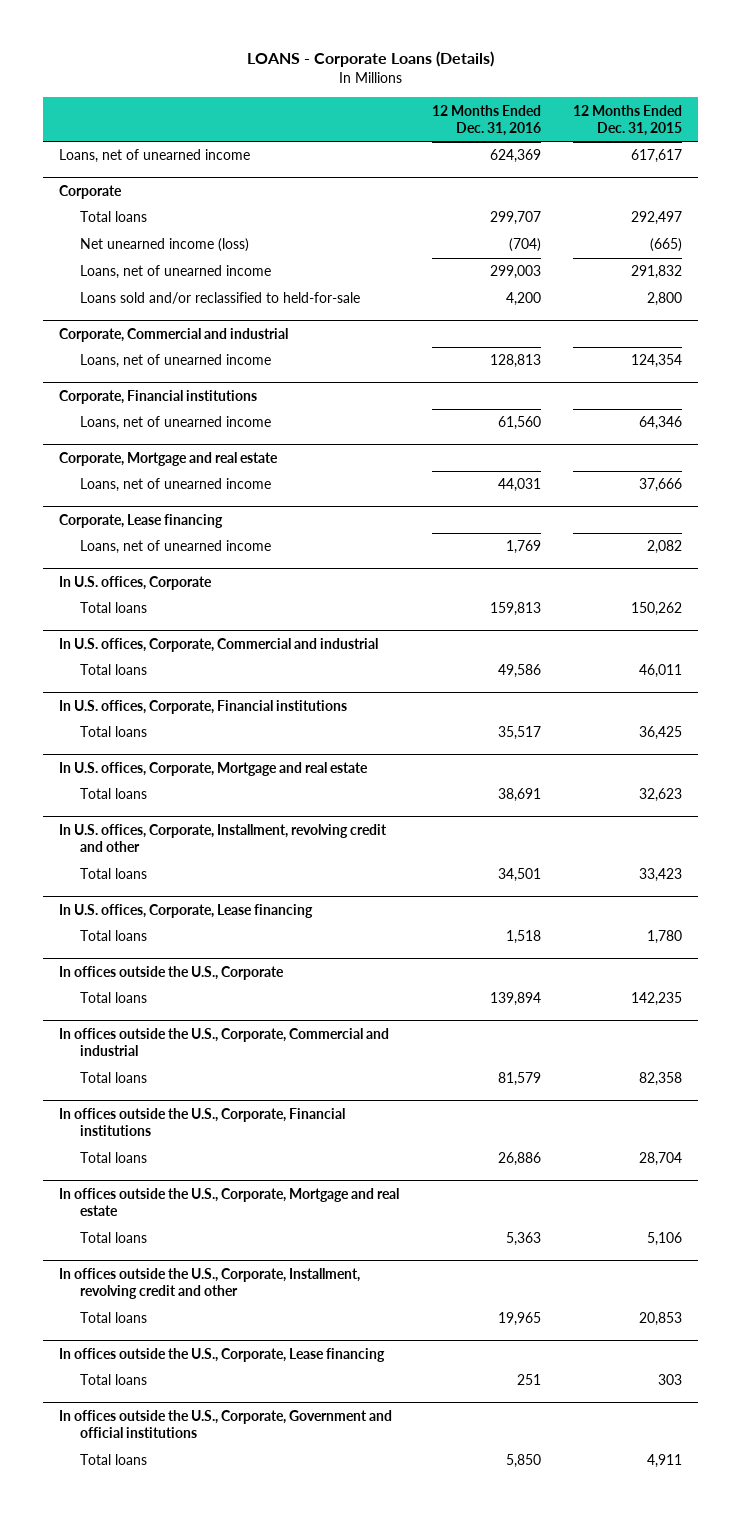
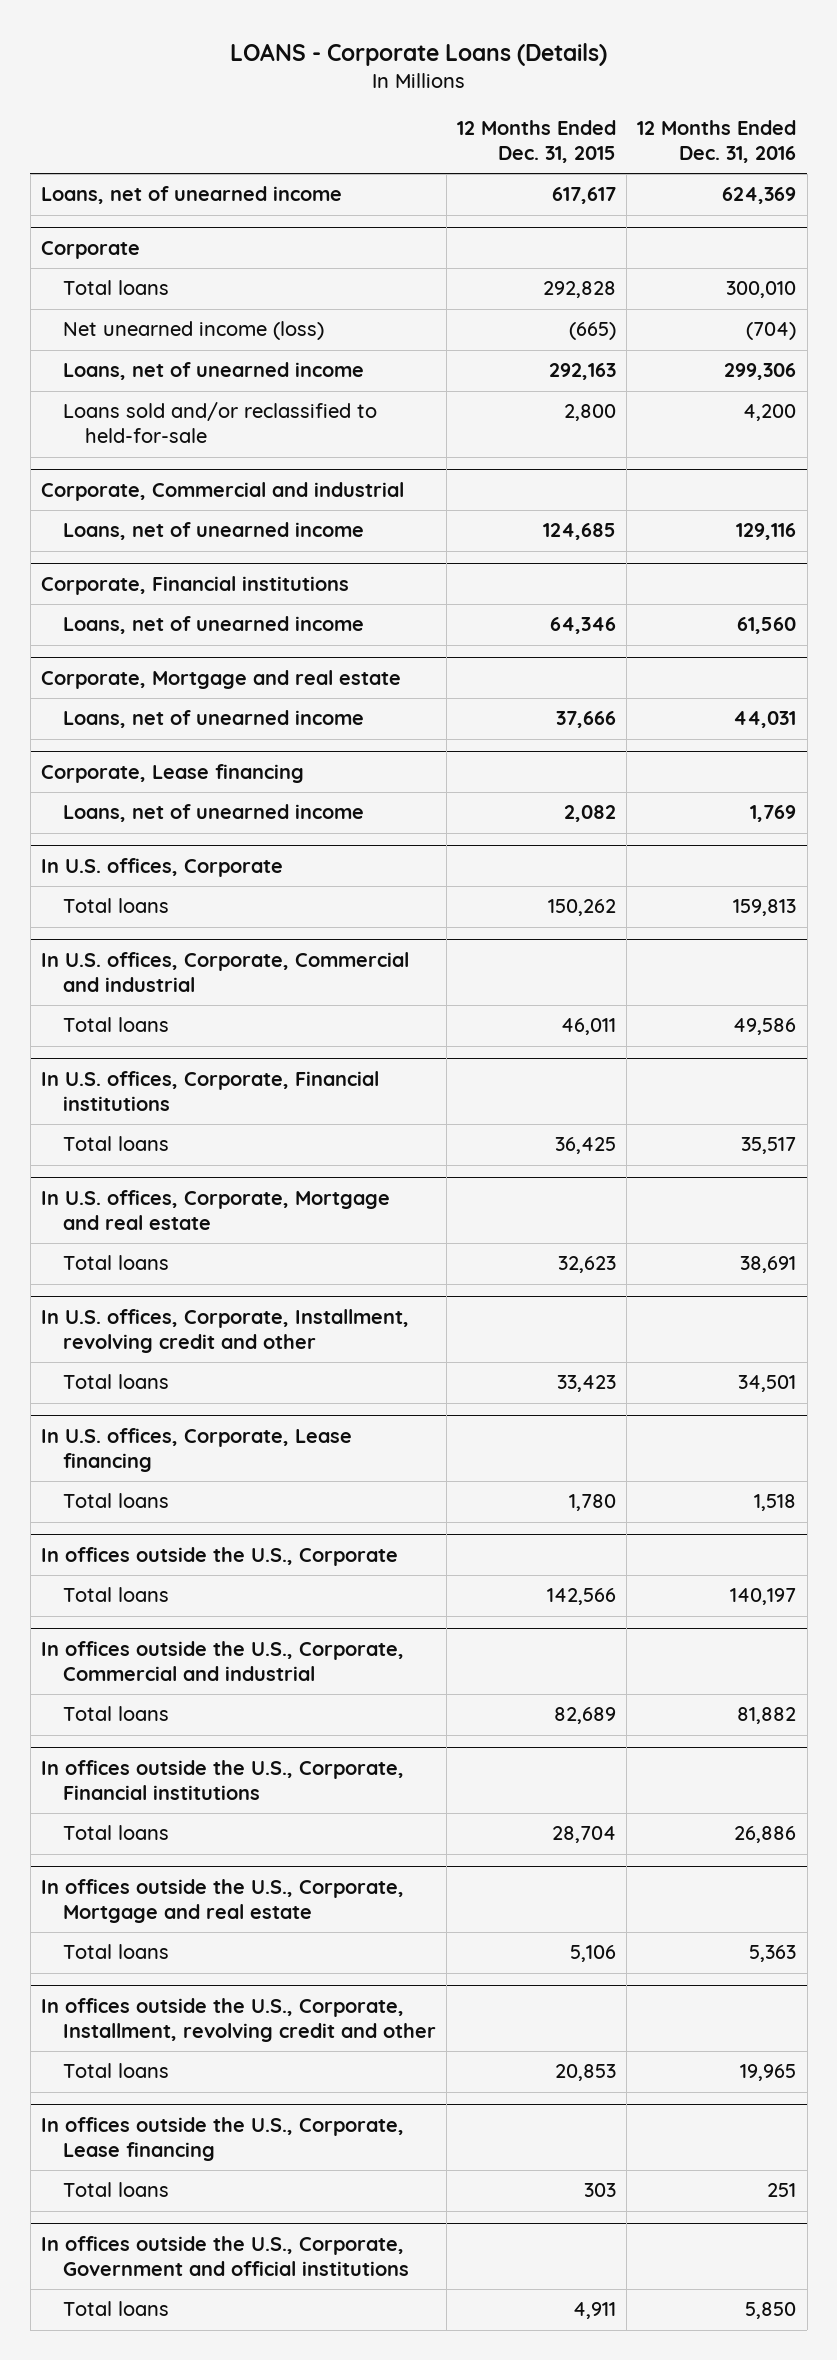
- | 12 Months Ended Dec. 31, 2016 | 12 Months Ended Dec. 31, 2015
+ | 12 Months Ended Dec. 31, 2015 | 12 Months Ended Dec. 31, 2016
@ Corporate
- Total loans | 299,707 | 292,497
+ Total loans | 292,828 | 300,010
- Loans, net of unearned income | 299,003 | 291,832
+ Loans, net of unearned income | 292,163 | 299,306
@ Corporate, Commercial and industrial
- Loans, net of unearned income | 128,813 | 124,354
+ Loans, net of unearned income | 124,685 | 129,116
@ In offices outside the U.S., Corporate
- Total loans | 139,894 | 142,235
+ Total loans | 142,566 | 140,197
@ In offices outside the U.S., Corporate, Commercial and industrial
- Total loans | 81,579 | 82,358
+ Total loans | 82,689 | 81,882

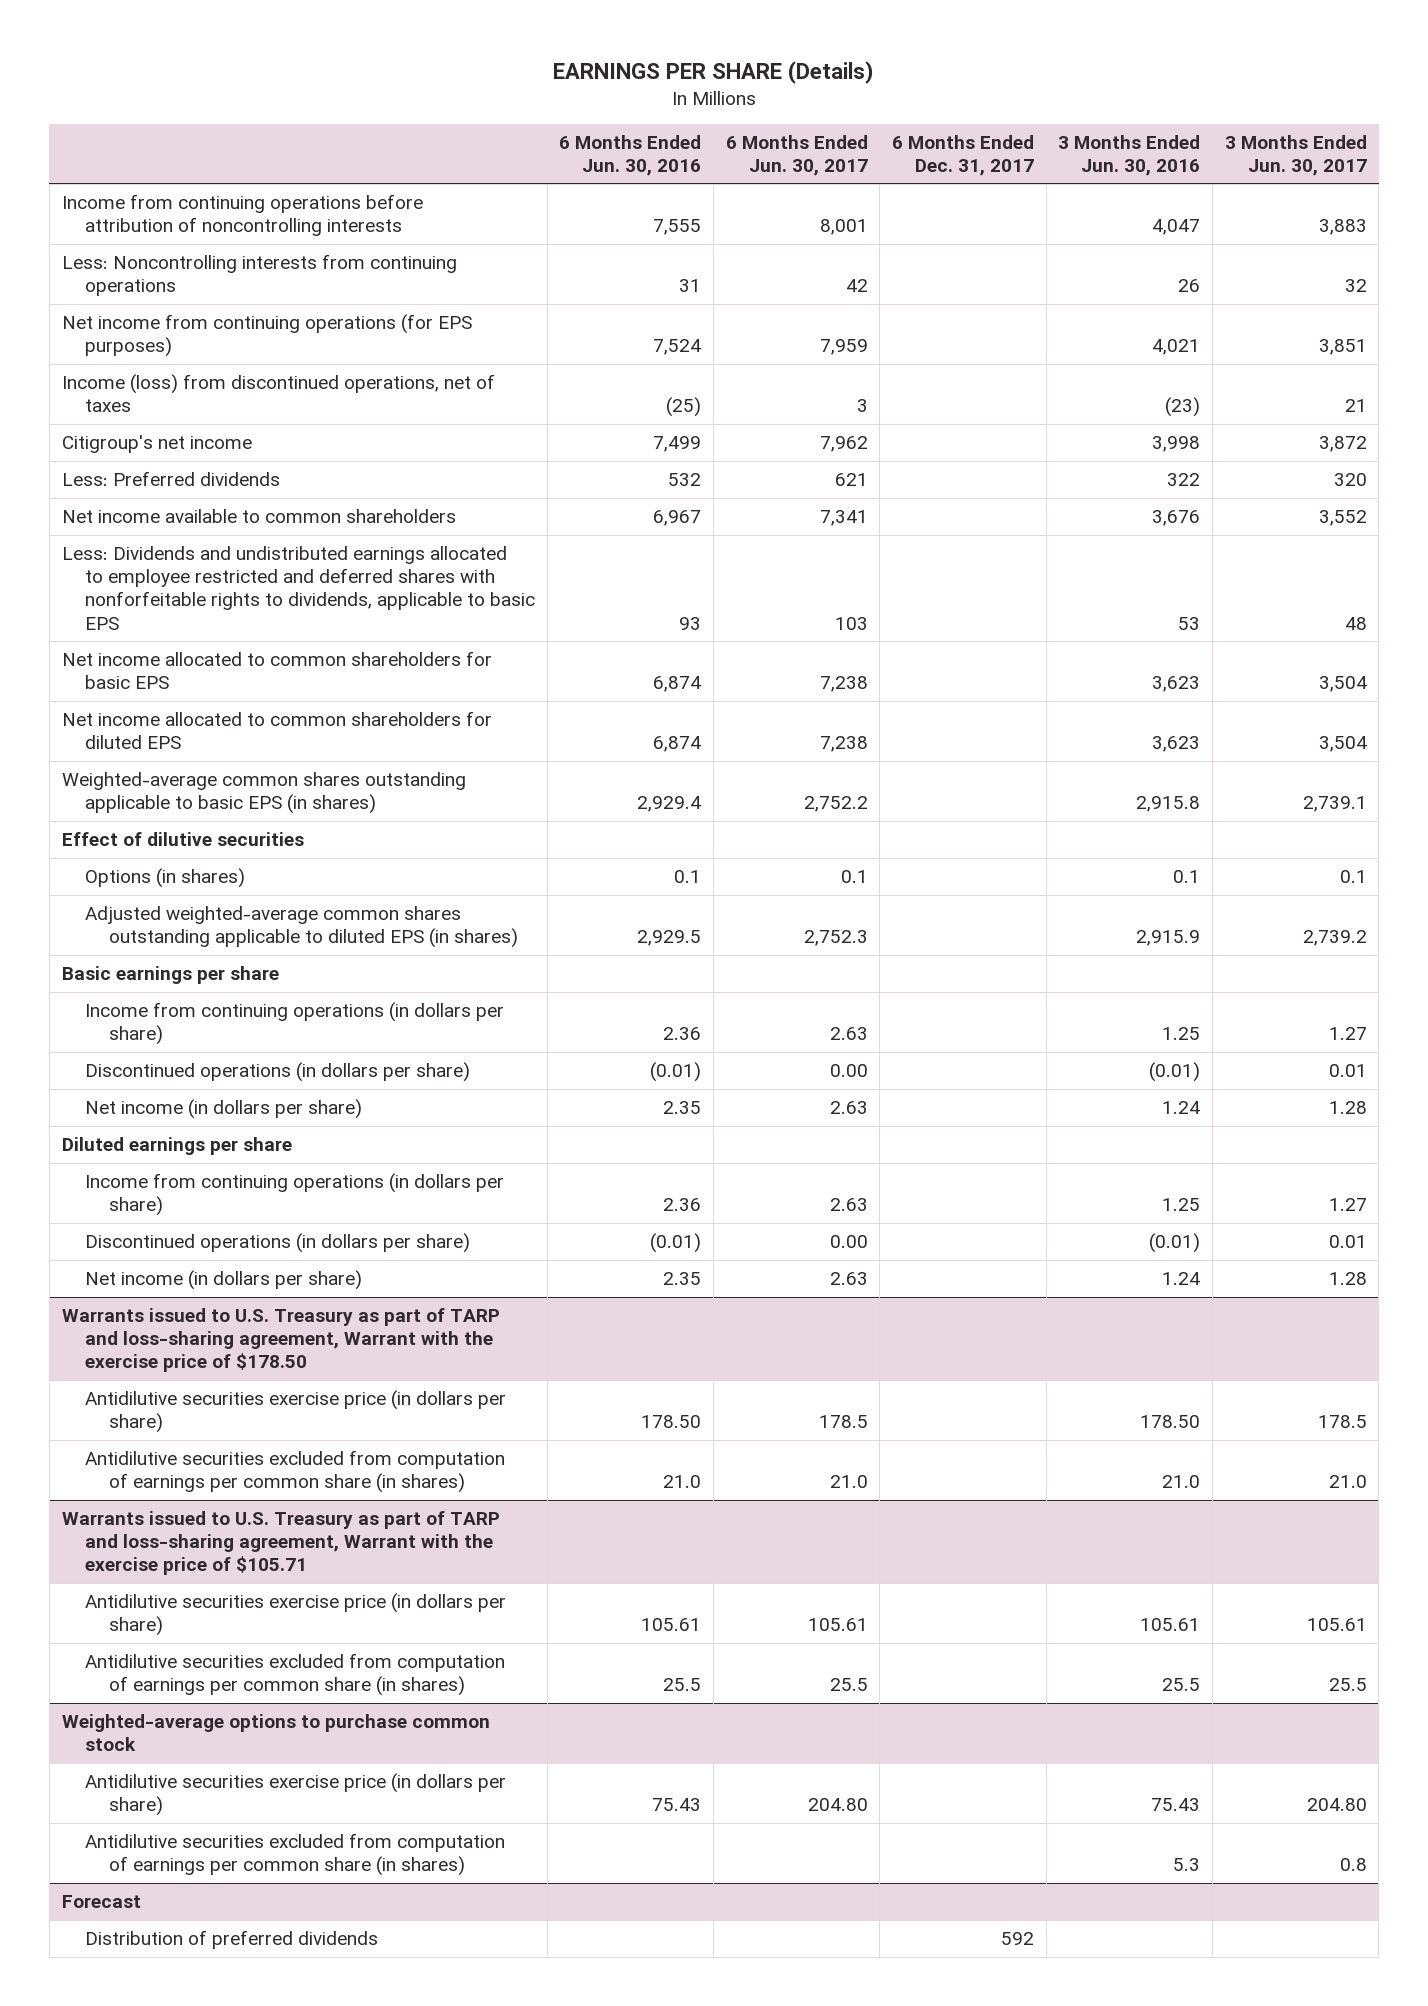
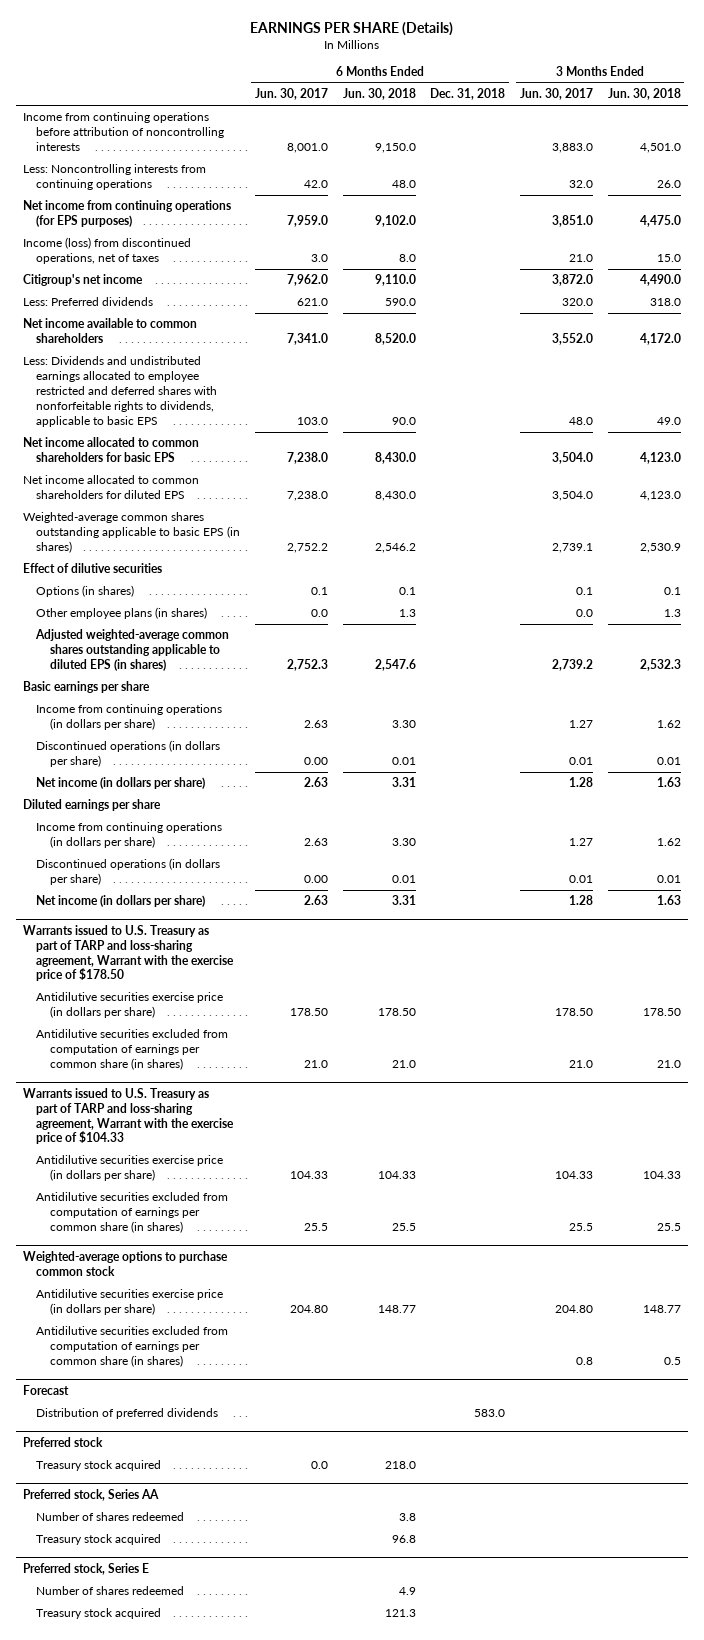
- | 6 Months Ended Jun. 30, 2016 | 6 Months Ended Jun. 30, 2017 | 6 Months Ended Dec. 31, 2017 | 3 Months Ended Jun. 30, 2016 | 3 Months Ended Jun. 30, 2017
+ | 6 Months Ended Jun. 30, 2017 | 6 Months Ended Jun. 30, 2018 | 6 Months Ended Dec. 31, 2018 | 3 Months Ended Jun. 30, 2017 | 3 Months Ended Jun. 30, 2018
- Income from continuing operations before attribution of noncontrolling interests | 7,555 | 8,001 | | 4,047 | 3,883
- Less: Noncontrolling interests from continuing operations | 31 | 42 | | 26 | 32
- Net income from continuing operations (for EPS purposes) | 7,524 | 7,959 | | 4,021 | 3,851
- Income (loss) from discontinued operations, net of taxes | (25) | 3 | | (23) | 21
- Citigroup's net income | 7,499 | 7,962 | | 3,998 | 3,872
- Less: Preferred dividends | 532 | 621 | | 322 | 320
- Net income available to common shareholders | 6,967 | 7,341 | | 3,676 | 3,552
- Less: Dividends and undistributed earnings allocated to employee restricted and deferred shares with nonforfeitable rights to dividends, applicable to basic EPS | 93 | 103 | | 53 | 48
- Net income allocated to common shareholders for basic EPS | 6,874 | 7,238 | | 3,623 | 3,504
- Net income allocated to common shareholders for diluted EPS | 6,874 | 7,238 | | 3,623 | 3,504
+ Income from continuing operations before attribution of noncontrolling interests | 8,001.0 | 9,150.0 | | 3,883.0 | 4,501.0
+ Less: Noncontrolling interests from continuing operations | 42.0 | 48.0 | | 32.0 | 26.0
+ Net income from continuing operations (for EPS purposes) | 7,959.0 | 9,102.0 | | 3,851.0 | 4,475.0
+ Income (loss) from discontinued operations, net of taxes | 3.0 | 8.0 | | 21.0 | 15.0
+ Citigroup's net income | 7,962.0 | 9,110.0 | | 3,872.0 | 4,490.0
+ Less: Preferred dividends | 621.0 | 590.0 | | 320.0 | 318.0
+ Net income available to common shareholders | 7,341.0 | 8,520.0 | | 3,552.0 | 4,172.0
+ Less: Dividends and undistributed earnings allocated to employee restricted and deferred shares with nonforfeitable rights to dividends, applicable to basic EPS | 103.0 | 90.0 | | 48.0 | 49.0
+ Net income allocated to common shareholders for basic EPS | 7,238.0 | 8,430.0 | | 3,504.0 | 4,123.0
+ Net income allocated to common shareholders for diluted EPS | 7,238.0 | 8,430.0 | | 3,504.0 | 4,123.0
+ Other employee plans (in shares) | 0.0 | 1.3 | | 0.0 | 1.3
@ Warrants issued to U.S. Treasury as part of TARP and loss-sharing agreement, Warrant with the exercise price of $178.50
- Antidilutive securities exercise price (in dollars per share) | 178.50 | 178.5 | | 178.50 | 178.5
+ Antidilutive securities exercise price (in dollars per share) | 178.50 | 178.50 | | 178.50 | 178.50
- Warrants issued to U.S. Treasury as part of TARP and loss-sharing agreement, Warrant with the exercise price of $105.71
- Antidilutive securities exercise price (in dollars per share) | 105.61 | 105.61 | | 105.61 | 105.61
+ Warrants issued to U.S. Treasury as part of TARP and loss-sharing agreement, Warrant with the exercise price of $104.33
+ Antidilutive securities exercise price (in dollars per share) | 104.33 | 104.33 | | 104.33 | 104.33
+ Preferred stock
+ Treasury stock acquired | 0.0 | 218.0 | | |
+ Preferred stock, Series AA
+ Number of shares redeemed | | 3.8 | | |
+ Treasury stock acquired | | 96.8 | | |
+ Preferred stock, Series E
+ Number of shares redeemed | | 4.9 | | |
+ Treasury stock acquired | | 121.3 | | |

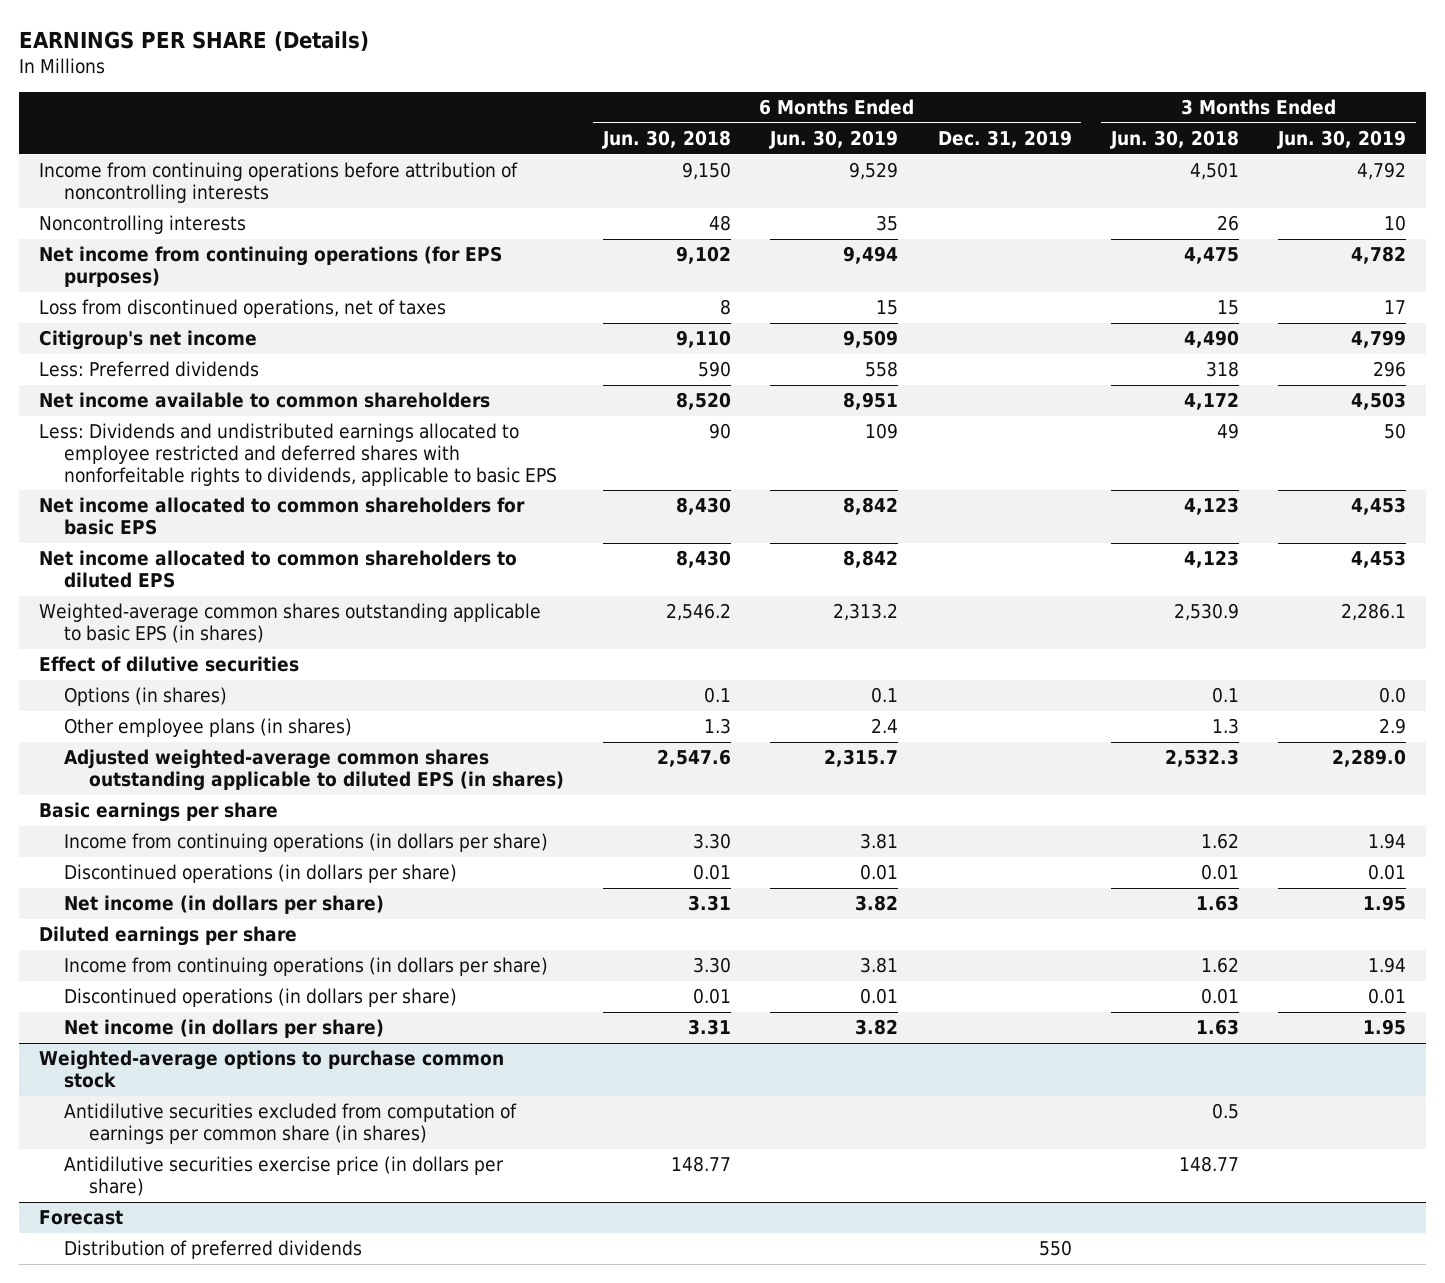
- | 6 Months Ended Jun. 30, 2017 | 6 Months Ended Jun. 30, 2018 | 6 Months Ended Dec. 31, 2018 | 3 Months Ended Jun. 30, 2017 | 3 Months Ended Jun. 30, 2018
+ | 6 Months Ended Jun. 30, 2018 | 6 Months Ended Jun. 30, 2019 | 6 Months Ended Dec. 31, 2019 | 3 Months Ended Jun. 30, 2018 | 3 Months Ended Jun. 30, 2019
- Income from continuing operations before attribution of noncontrolling interests | 8,001.0 | 9,150.0 | | 3,883.0 | 4,501.0
- Less: Noncontrolling interests from continuing operations | 42.0 | 48.0 | | 32.0 | 26.0
- Net income from continuing operations (for EPS purposes) | 7,959.0 | 9,102.0 | | 3,851.0 | 4,475.0
- Income (loss) from discontinued operations, net of taxes | 3.0 | 8.0 | | 21.0 | 15.0
- Citigroup's net income | 7,962.0 | 9,110.0 | | 3,872.0 | 4,490.0
- Less: Preferred dividends | 621.0 | 590.0 | | 320.0 | 318.0
- Net income available to common shareholders | 7,341.0 | 8,520.0 | | 3,552.0 | 4,172.0
- Less: Dividends and undistributed earnings allocated to employee restricted and deferred shares with nonforfeitable rights to dividends, applicable to basic EPS | 103.0 | 90.0 | | 48.0 | 49.0
- Net income allocated to common shareholders for basic EPS | 7,238.0 | 8,430.0 | | 3,504.0 | 4,123.0
- Net income allocated to common shareholders for diluted EPS | 7,238.0 | 8,430.0 | | 3,504.0 | 4,123.0
+ Income from continuing operations before attribution of noncontrolling interests | 9,150 | 9,529 | | 4,501 | 4,792
+ Noncontrolling interests | 48 | 35 | | 26 | 10
+ Net income from continuing operations (for EPS purposes) | 9,102 | 9,494 | | 4,475 | 4,782
+ Loss from discontinued operations, net of taxes | 8 | 15 | | 15 | 17
+ Citigroup's net income | 9,110 | 9,509 | | 4,490 | 4,799
+ Less: Preferred dividends | 590 | 558 | | 318 | 296
+ Net income available to common shareholders | 8,520 | 8,951 | | 4,172 | 4,503
+ Less: Dividends and undistributed earnings allocated to employee restricted and deferred shares with nonforfeitable rights to dividends, applicable to basic EPS | 90 | 109 | | 49 | 50
+ Net income allocated to common shareholders for basic EPS | 8,430 | 8,842 | | 4,123 | 4,453
+ Net income allocated to common shareholders to diluted EPS | 8,430 | 8,842 | | 4,123 | 4,453
- Warrants issued to U.S. Treasury as part of TARP and loss-sharing agreement, Warrant with the exercise price of $178.50
- Antidilutive securities exercise price (in dollars per share) | 178.50 | 178.50 | | 178.50 | 178.50
- Antidilutive securities excluded from computation of earnings per common share (in shares) | 21.0 | 21.0 | | 21.0 | 21.0
- Warrants issued to U.S. Treasury as part of TARP and loss-sharing agreement, Warrant with the exercise price of $104.33
- Antidilutive securities exercise price (in dollars per share) | 104.33 | 104.33 | | 104.33 | 104.33
- Antidilutive securities excluded from computation of earnings per common share (in shares) | 25.5 | 25.5 | | 25.5 | 25.5
@ Weighted-average options to purchase common stock
moved down: Antidilutive securities exercise price (in dollars per share) | 148.77 | | | 148.77 |
- Preferred stock
- Treasury stock acquired | 0.0 | 218.0 | | |
- Preferred stock, Series AA
- Number of shares redeemed | | 3.8 | | |
- Treasury stock acquired | | 96.8 | | |
- Preferred stock, Series E
- Number of shares redeemed | | 4.9 | | |
- Treasury stock acquired | | 121.3 | | |

